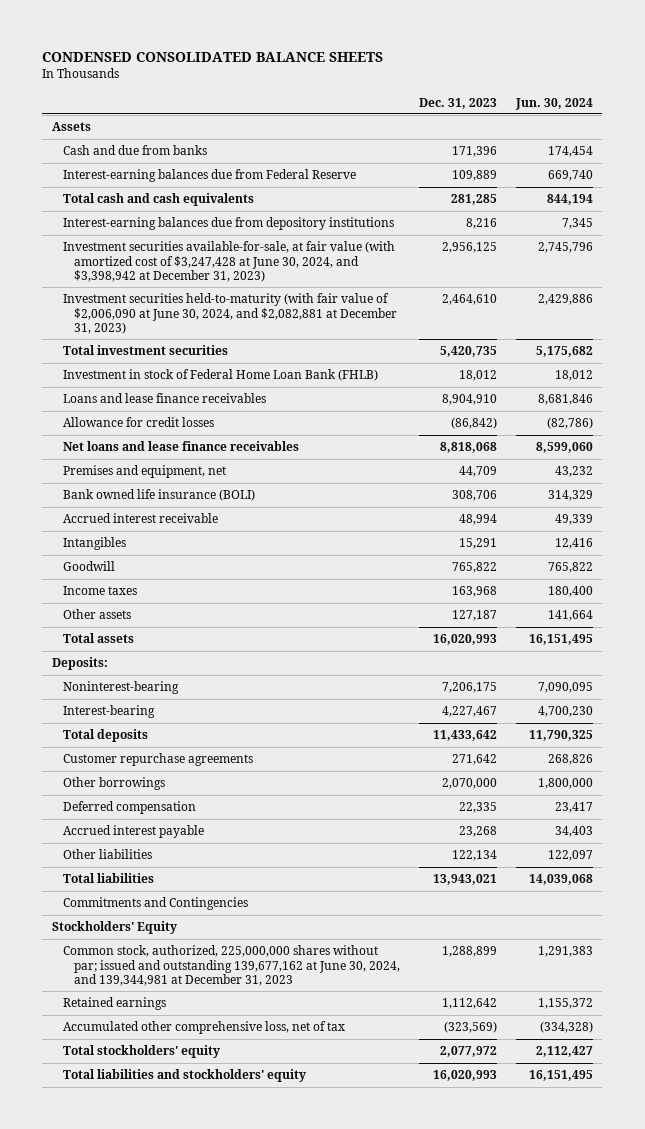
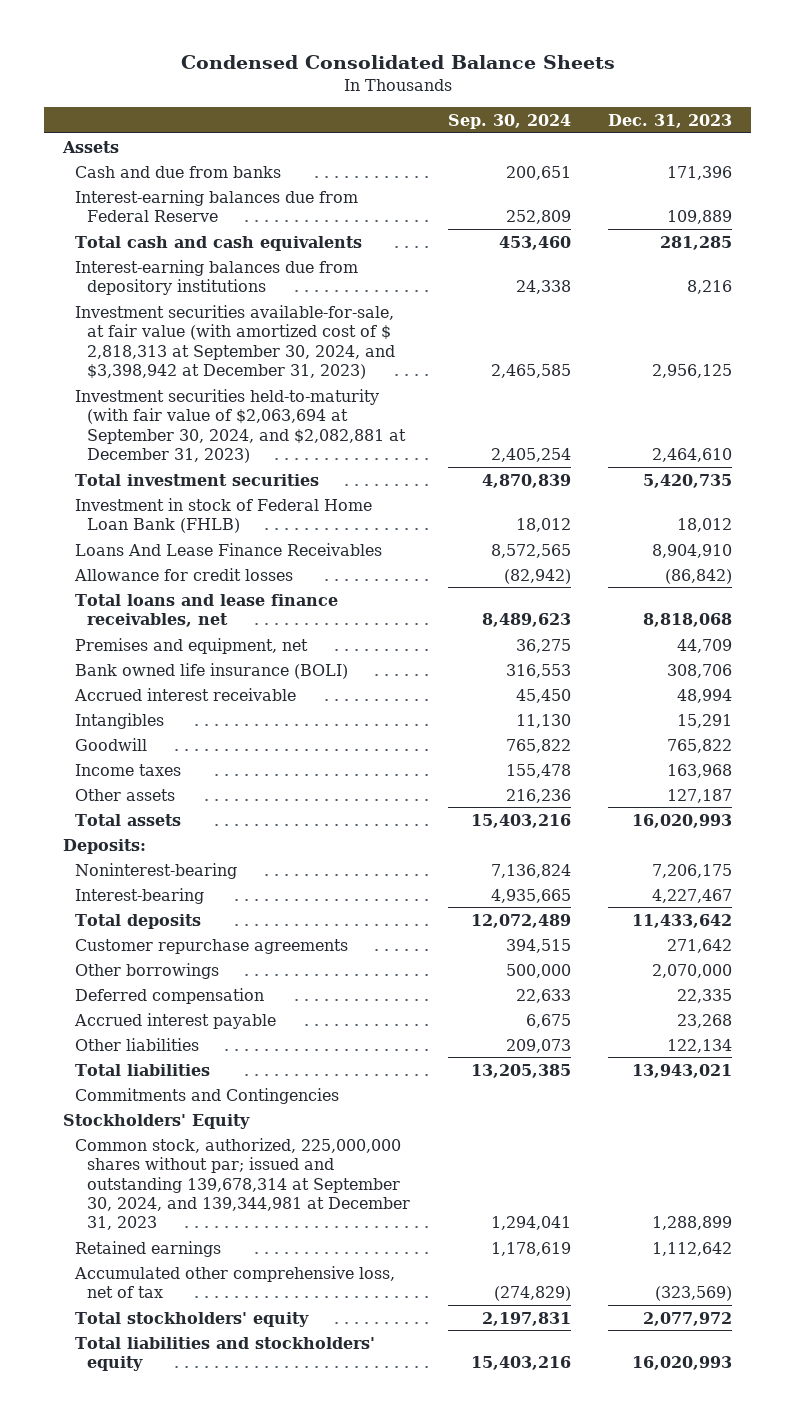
- CONDENSED CONSOLIDATED BALANCE SHEETS
+ Condensed Consolidated Balance Sheets
- | Dec. 31, 2023 | Jun. 30, 2024
+ | Sep. 30, 2024 | Dec. 31, 2023
- Investment securities available-for-sale, at fair value (with amortized cost of $3,247,428 at June 30, 2024, and $3,398,942 at December 31, 2023) | 2,956,125 | 2,745,796
- Investment securities held-to-maturity (with fair value of $2,006,090 at June 30, 2024, and $2,082,881 at December 31, 2023) | 2,464,610 | 2,429,886
+ Investment securities available-for-sale, at fair value (with amortized cost of $ 2,818,313 at September 30, 2024, and $3,398,942 at December 31, 2023) | 2,465,585 | 2,956,125
+ Investment securities held-to-maturity (with fair value of $2,063,694 at September 30, 2024, and $2,082,881 at December 31, 2023) | 2,405,254 | 2,464,610
- Loans and lease finance receivables | 8,904,910 | 8,681,846
+ Loans And Lease Finance Receivables | 8,572,565 | 8,904,910
- Net loans and lease finance receivables | 8,818,068 | 8,599,060
+ Total loans and lease finance receivables, net | 8,489,623 | 8,818,068
- Common stock, authorized, 225,000,000 shares without par; issued and outstanding 139,677,162 at June 30, 2024, and 139,344,981 at December 31, 2023 | 1,288,899 | 1,291,383
+ Common stock, authorized, 225,000,000 shares without par; issued and outstanding 139,678,314 at September 30, 2024, and 139,344,981 at December 31, 2023 | 1,294,041 | 1,288,899

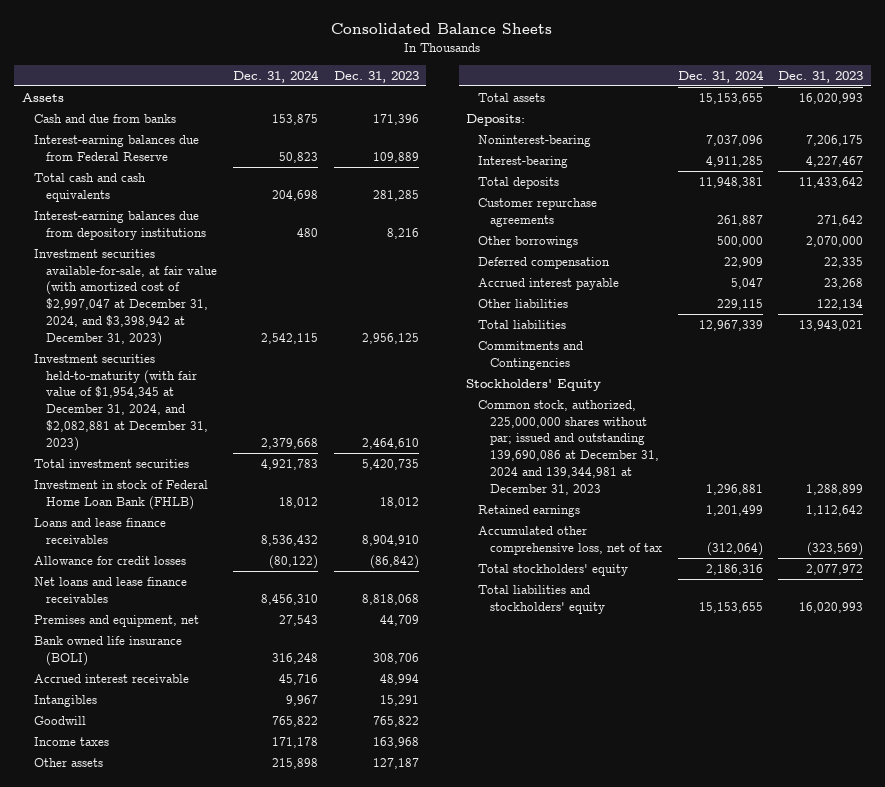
- Condensed Consolidated Balance Sheets
+ Consolidated Balance Sheets
- | Sep. 30, 2024 | Dec. 31, 2023
+ | Dec. 31, 2024 | Dec. 31, 2023
- Investment securities available-for-sale, at fair value (with amortized cost of $ 2,818,313 at September 30, 2024, and $3,398,942 at December 31, 2023) | 2,465,585 | 2,956,125
- Investment securities held-to-maturity (with fair value of $2,063,694 at September 30, 2024, and $2,082,881 at December 31, 2023) | 2,405,254 | 2,464,610
+ Investment securities available-for-sale, at fair value (with amortized cost of $2,997,047 at December 31, 2024, and $3,398,942 at December 31, 2023) | 2,542,115 | 2,956,125
+ Investment securities held-to-maturity (with fair value of $1,954,345 at December 31, 2024, and $2,082,881 at December 31, 2023) | 2,379,668 | 2,464,610
- Loans And Lease Finance Receivables | 8,572,565 | 8,904,910
+ Loans and lease finance receivables | 8,536,432 | 8,904,910
- Total loans and lease finance receivables, net | 8,489,623 | 8,818,068
+ Net loans and lease finance receivables | 8,456,310 | 8,818,068
- Common stock, authorized, 225,000,000 shares without par; issued and outstanding 139,678,314 at September 30, 2024, and 139,344,981 at December 31, 2023 | 1,294,041 | 1,288,899
+ Common stock, authorized, 225,000,000 shares without par; issued and outstanding 139,690,086 at December 31, 2024 and 139,344,981 at December 31, 2023 | 1,296,881 | 1,288,899

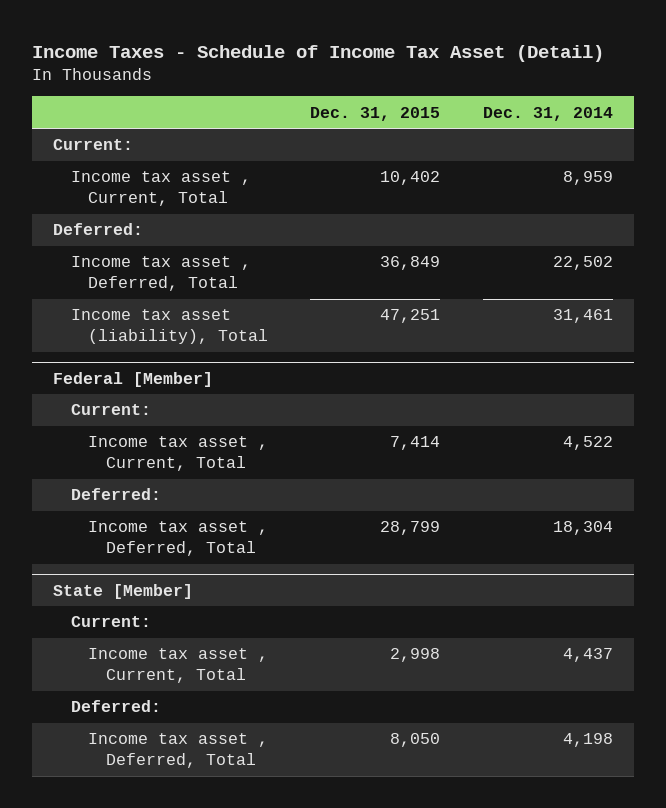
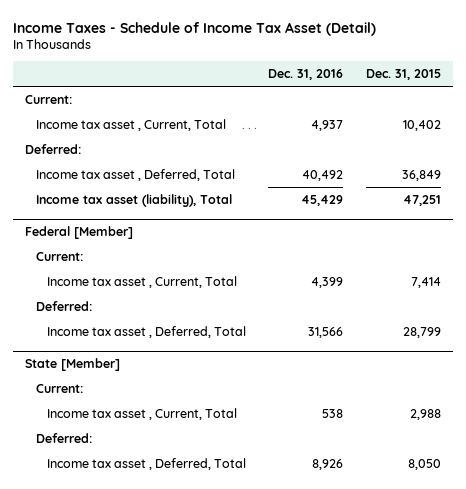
- | Dec. 31, 2015 | Dec. 31, 2014
+ | Dec. 31, 2016 | Dec. 31, 2015
@ State [Member]
- Income tax asset , Current, Total | 2,998 | 4,437
+ Income tax asset , Current, Total | 538 | 2,988

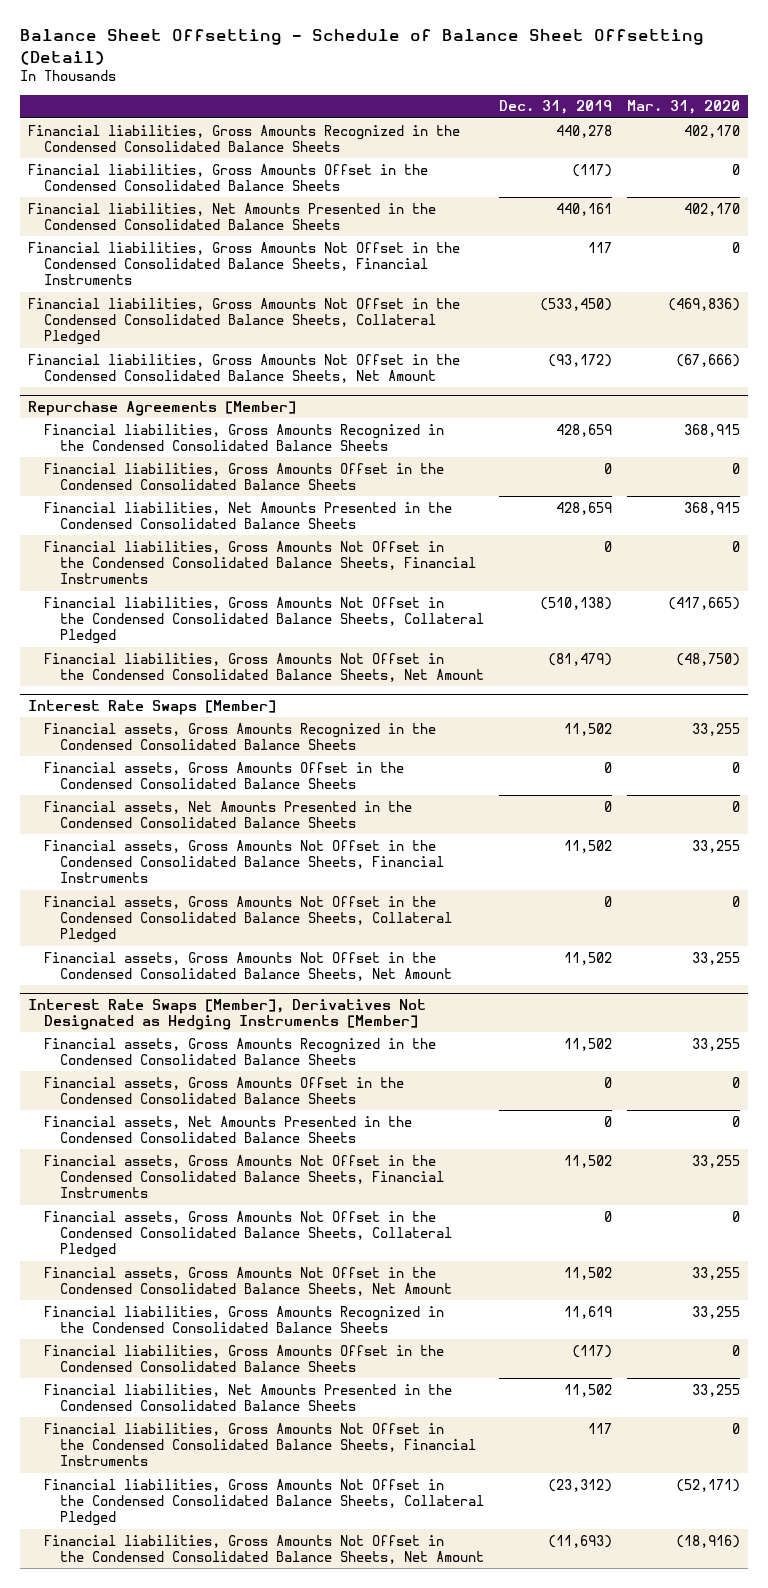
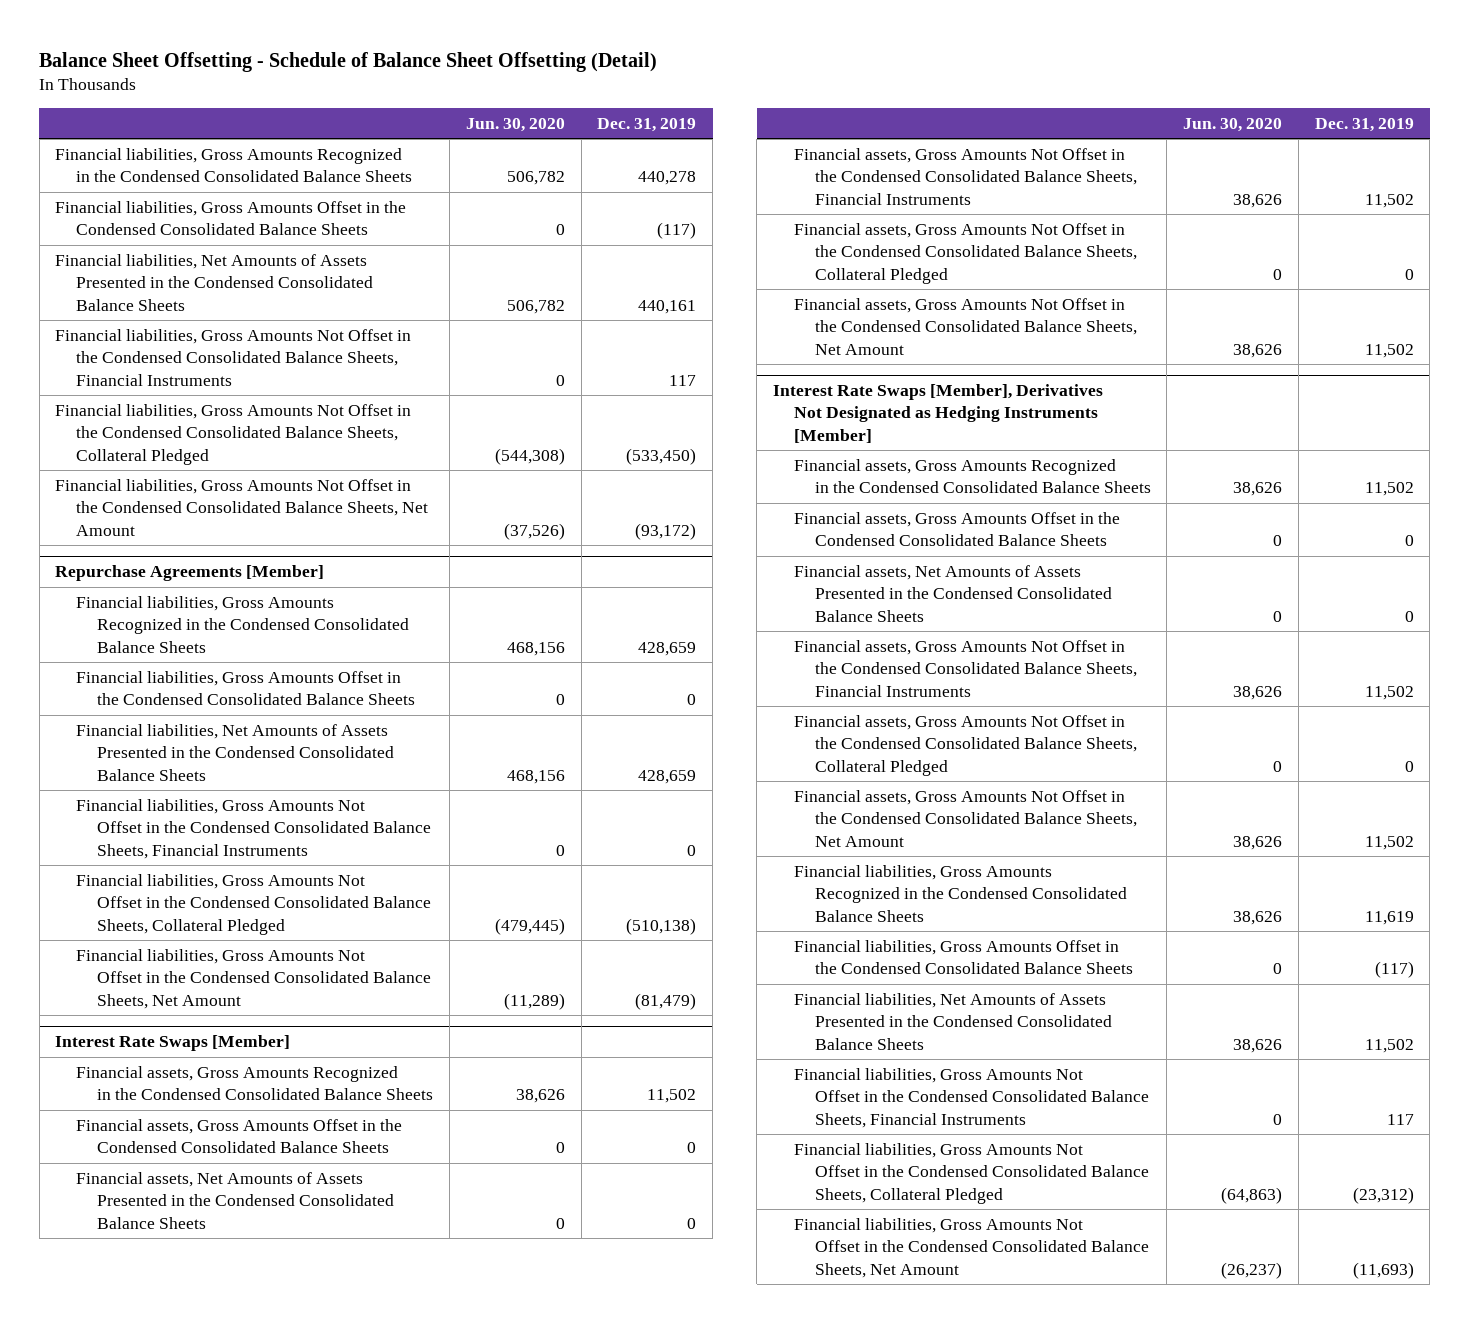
- | Dec. 31, 2019 | Mar. 31, 2020
+ | Jun. 30, 2020 | Dec. 31, 2019
- Financial liabilities, Net Amounts Presented in the Condensed Consolidated Balance Sheets | 440,161 | 402,170
+ Financial liabilities, Net Amounts of Assets Presented in the Condensed Consolidated Balance Sheets | 506,782 | 440,161
@ Repurchase Agreements [Member]
- Financial liabilities, Net Amounts Presented in the Condensed Consolidated Balance Sheets | 428,659 | 368,915
+ Financial liabilities, Net Amounts of Assets Presented in the Condensed Consolidated Balance Sheets | 468,156 | 428,659
@ Interest Rate Swaps [Member]
- Financial assets, Net Amounts Presented in the Condensed Consolidated Balance Sheets | 0 | 0
+ Financial assets, Net Amounts of Assets Presented in the Condensed Consolidated Balance Sheets | 0 | 0
@ Interest Rate Swaps [Member], Derivatives Not Designated as Hedging Instruments [Member]
- Financial assets, Net Amounts Presented in the Condensed Consolidated Balance Sheets | 0 | 0
+ Financial assets, Net Amounts of Assets Presented in the Condensed Consolidated Balance Sheets | 0 | 0
- Financial liabilities, Net Amounts Presented in the Condensed Consolidated Balance Sheets | 11,502 | 33,255
+ Financial liabilities, Net Amounts of Assets Presented in the Condensed Consolidated Balance Sheets | 38,626 | 11,502

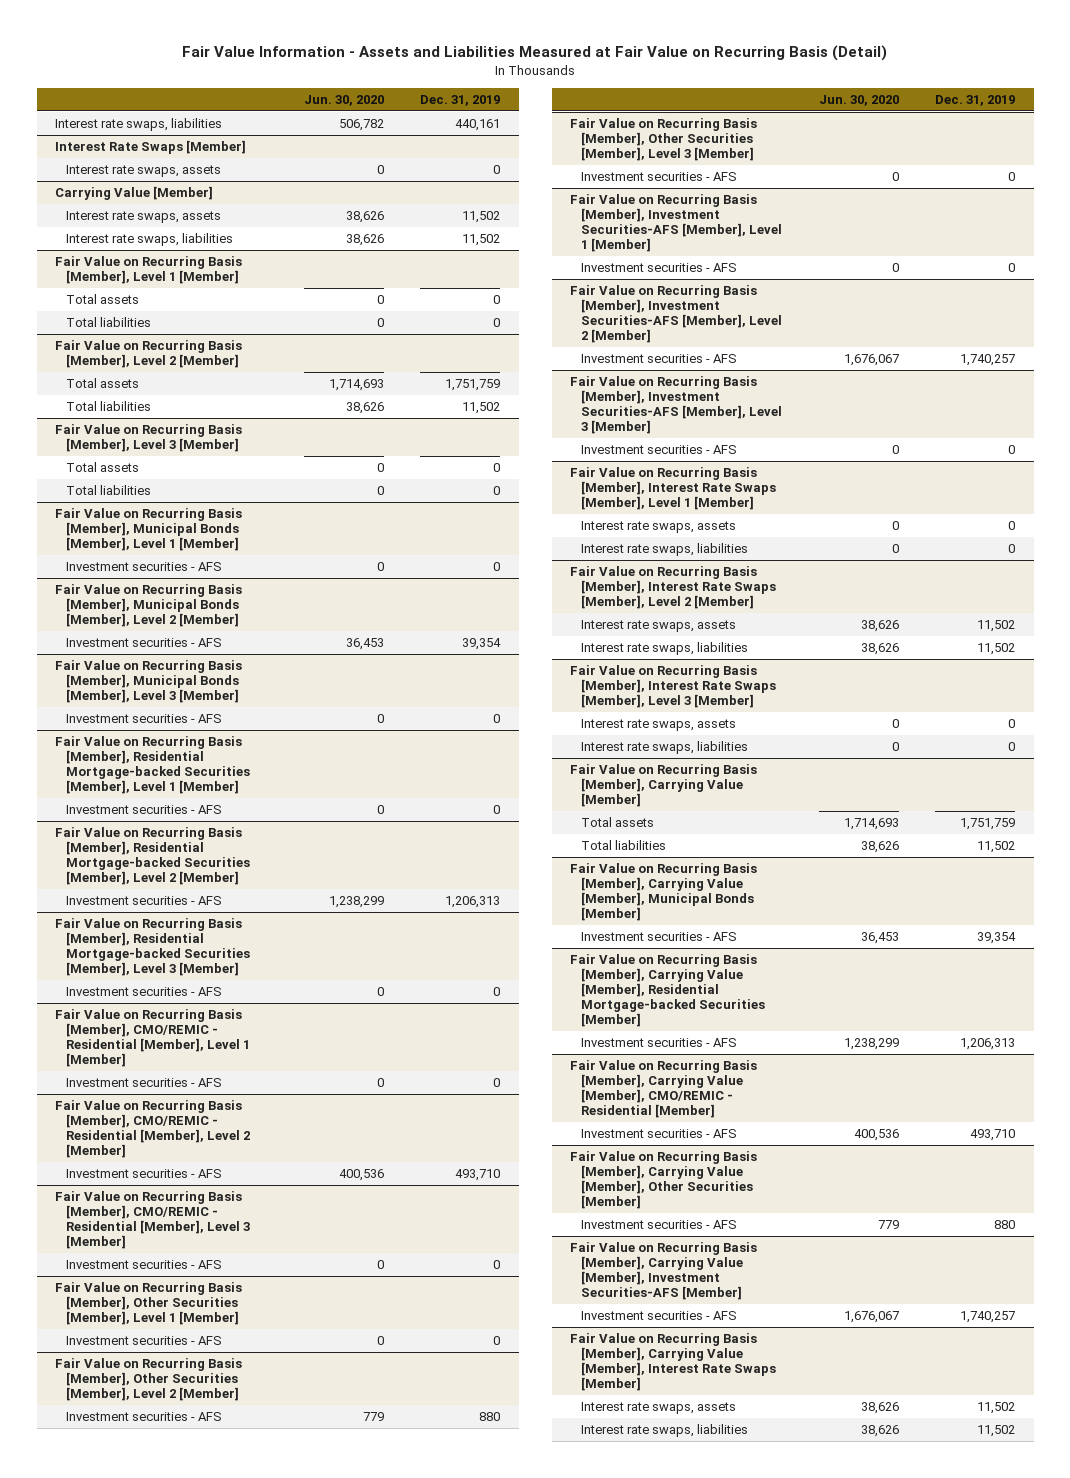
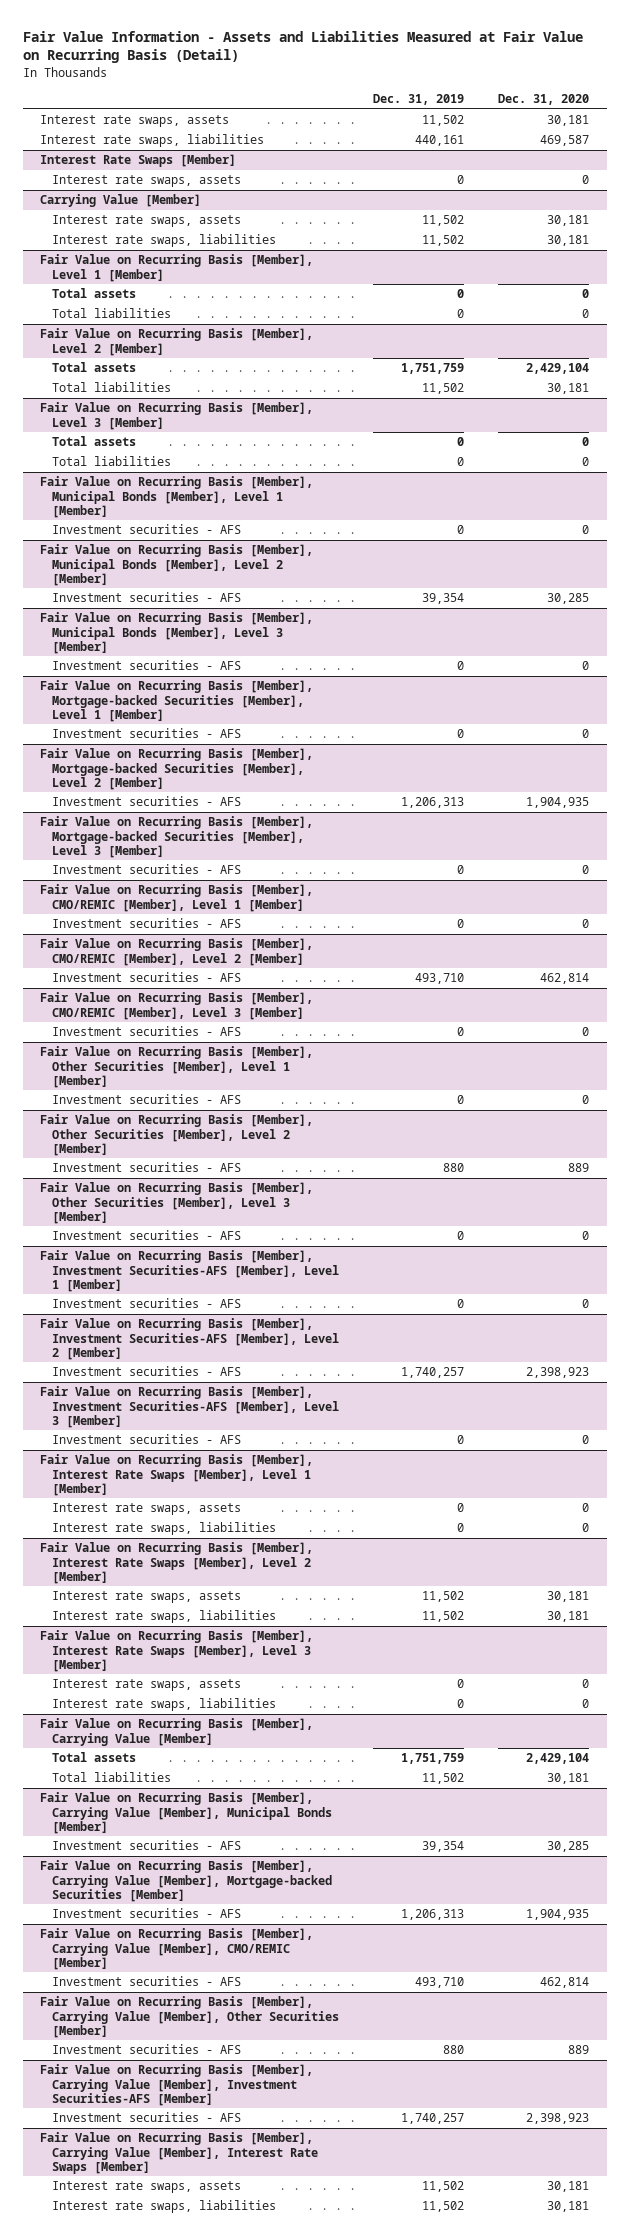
- | Jun. 30, 2020 | Dec. 31, 2019
+ | Dec. 31, 2019 | Dec. 31, 2020
+ Interest rate swaps, assets | 11,502 | 30,181
- Fair Value on Recurring Basis [Member], Residential Mortgage-backed Securities [Member], Level 1 [Member]
+ Fair Value on Recurring Basis [Member], Mortgage-backed Securities [Member], Level 1 [Member]
- Fair Value on Recurring Basis [Member], Residential Mortgage-backed Securities [Member], Level 2 [Member]
+ Fair Value on Recurring Basis [Member], Mortgage-backed Securities [Member], Level 2 [Member]
- Fair Value on Recurring Basis [Member], Residential Mortgage-backed Securities [Member], Level 3 [Member]
+ Fair Value on Recurring Basis [Member], Mortgage-backed Securities [Member], Level 3 [Member]
- Fair Value on Recurring Basis [Member], CMO/REMIC - Residential [Member], Level 1 [Member]
+ Fair Value on Recurring Basis [Member], CMO/REMIC [Member], Level 1 [Member]
- Fair Value on Recurring Basis [Member], CMO/REMIC - Residential [Member], Level 2 [Member]
+ Fair Value on Recurring Basis [Member], CMO/REMIC [Member], Level 2 [Member]
- Fair Value on Recurring Basis [Member], CMO/REMIC - Residential [Member], Level 3 [Member]
+ Fair Value on Recurring Basis [Member], CMO/REMIC [Member], Level 3 [Member]
- Fair Value on Recurring Basis [Member], Carrying Value [Member], Residential Mortgage-backed Securities [Member]
+ Fair Value on Recurring Basis [Member], Carrying Value [Member], Mortgage-backed Securities [Member]
- Fair Value on Recurring Basis [Member], Carrying Value [Member], CMO/REMIC - Residential [Member]
+ Fair Value on Recurring Basis [Member], Carrying Value [Member], CMO/REMIC [Member]

